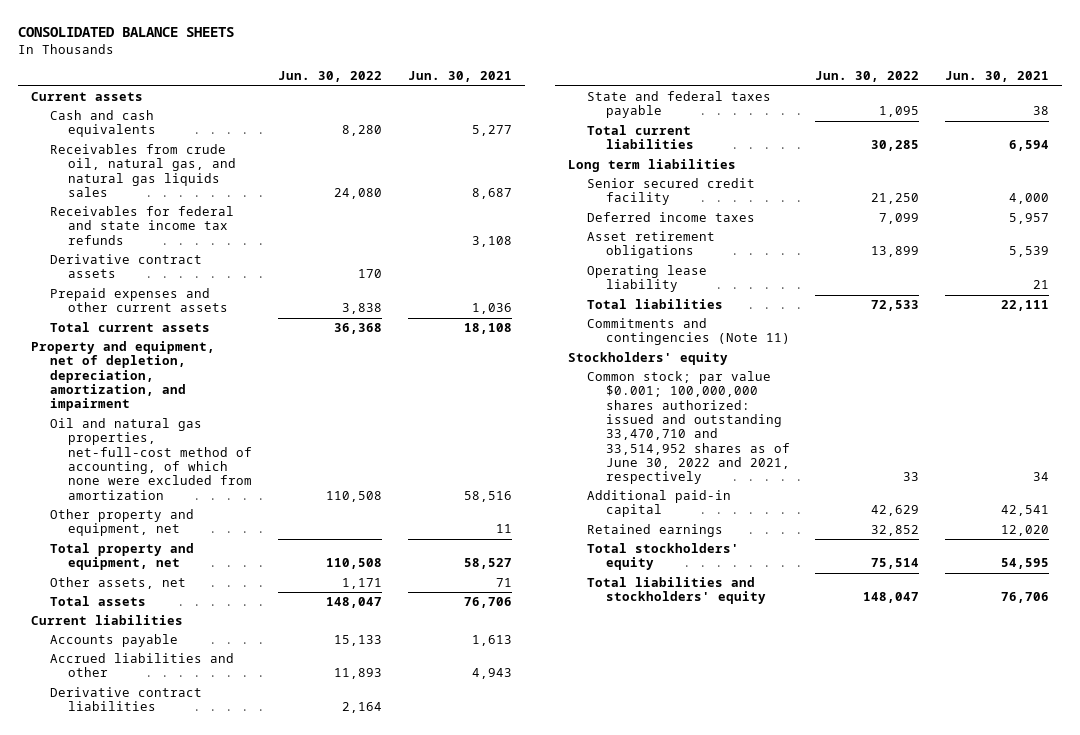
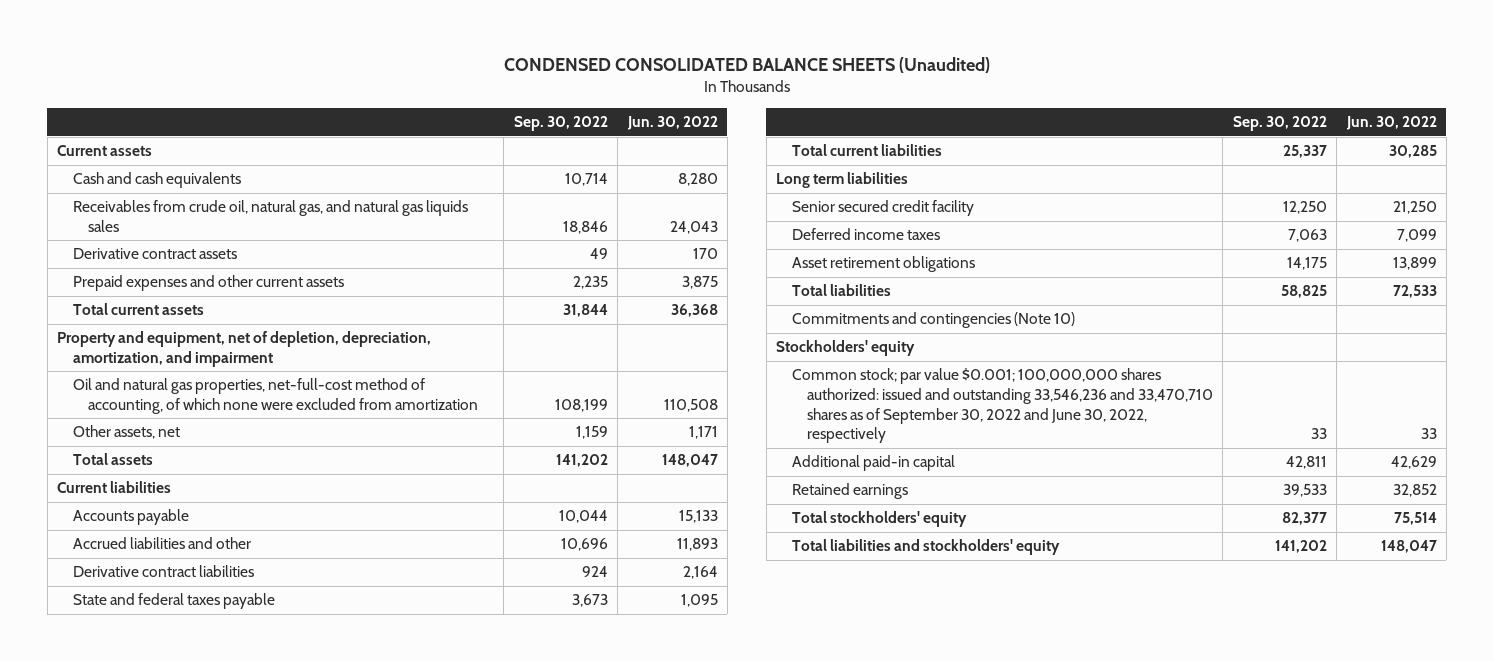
- CONSOLIDATED BALANCE SHEETS
+ CONDENSED CONSOLIDATED BALANCE SHEETS (Unaudited)
- | Jun. 30, 2022 | Jun. 30, 2021
+ | Sep. 30, 2022 | Jun. 30, 2022
- Receivables from crude oil, natural gas, and natural gas liquids sales | 24,080 | 8,687
- Receivables for federal and state income tax refunds | | 3,108
+ Receivables from crude oil, natural gas, and natural gas liquids sales | 18,846 | 24,043
- Prepaid expenses and other current assets | 3,838 | 1,036
+ Prepaid expenses and other current assets | 2,235 | 3,875
- Other property and equipment, net | | 11
- Total property and equipment, net | 110,508 | 58,527
- Operating lease liability | | 21
- Commitments and contingencies (Note 11)
+ Commitments and contingencies (Note 10)
- Common stock; par value $0.001; 100,000,000 shares authorized: issued and outstanding 33,470,710 and 33,514,952 shares as of June 30, 2022 and 2021, respectively | 33 | 34
+ Common stock; par value $0.001; 100,000,000 shares authorized: issued and outstanding 33,546,236 and 33,470,710 shares as of September 30, 2022 and June 30, 2022, respectively | 33 | 33

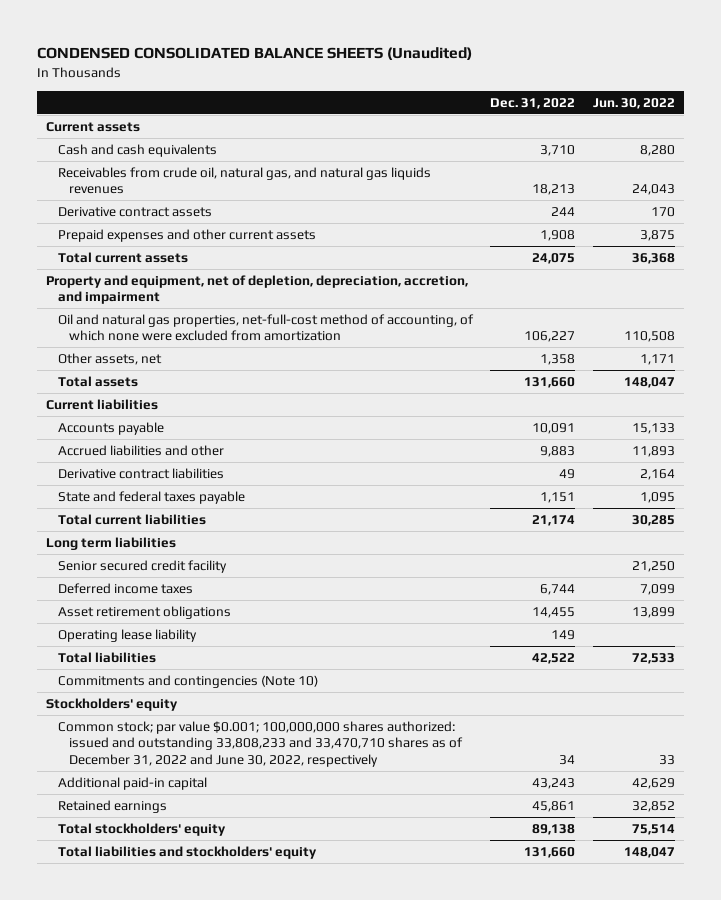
- | Sep. 30, 2022 | Jun. 30, 2022
+ | Dec. 31, 2022 | Jun. 30, 2022
- Receivables from crude oil, natural gas, and natural gas liquids sales | 18,846 | 24,043
+ Receivables from crude oil, natural gas, and natural gas liquids revenues | 18,213 | 24,043
- Property and equipment, net of depletion, depreciation, amortization, and impairment
+ Property and equipment, net of depletion, depreciation, accretion, and impairment
+ Operating lease liability | 149 |
- Common stock; par value $0.001; 100,000,000 shares authorized: issued and outstanding 33,546,236 and 33,470,710 shares as of September 30, 2022 and June 30, 2022, respectively | 33 | 33
+ Common stock; par value $0.001; 100,000,000 shares authorized: issued and outstanding 33,808,233 and 33,470,710 shares as of December 31, 2022 and June 30, 2022, respectively | 34 | 33

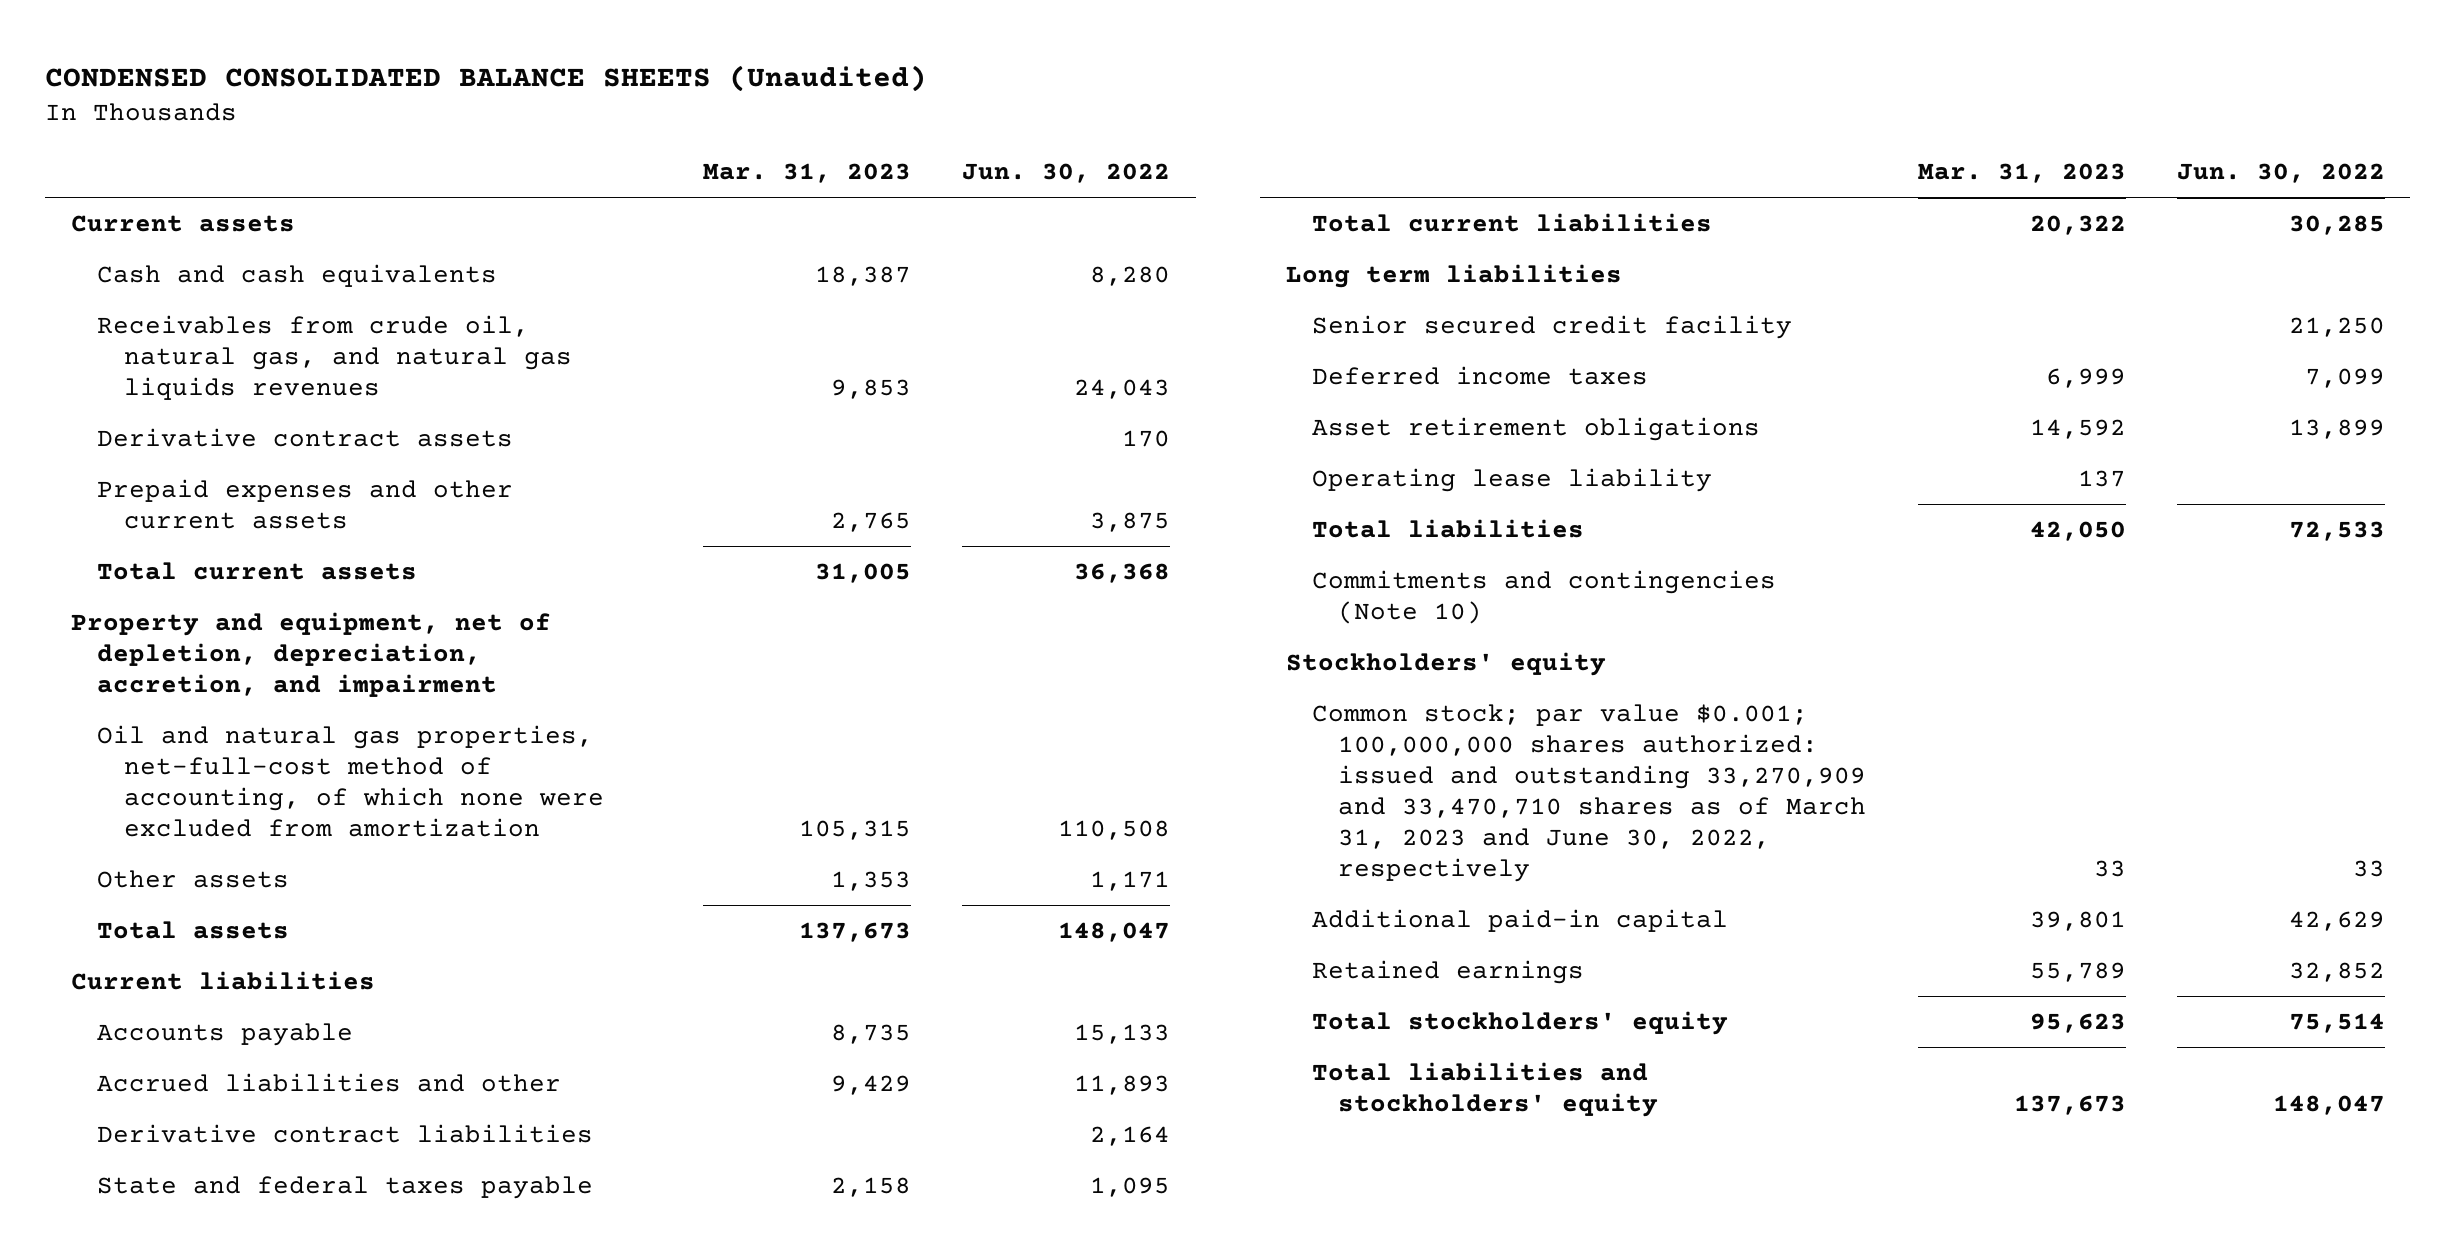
- | Dec. 31, 2022 | Jun. 30, 2022
+ | Mar. 31, 2023 | Jun. 30, 2022
- Other assets, net | 1,358 | 1,171
+ Other assets | 1,353 | 1,171
- Common stock; par value $0.001; 100,000,000 shares authorized: issued and outstanding 33,808,233 and 33,470,710 shares as of December 31, 2022 and June 30, 2022, respectively | 34 | 33
+ Common stock; par value $0.001; 100,000,000 shares authorized: issued and outstanding 33,270,909 and 33,470,710 shares as of March 31, 2023 and June 30, 2022, respectively | 33 | 33

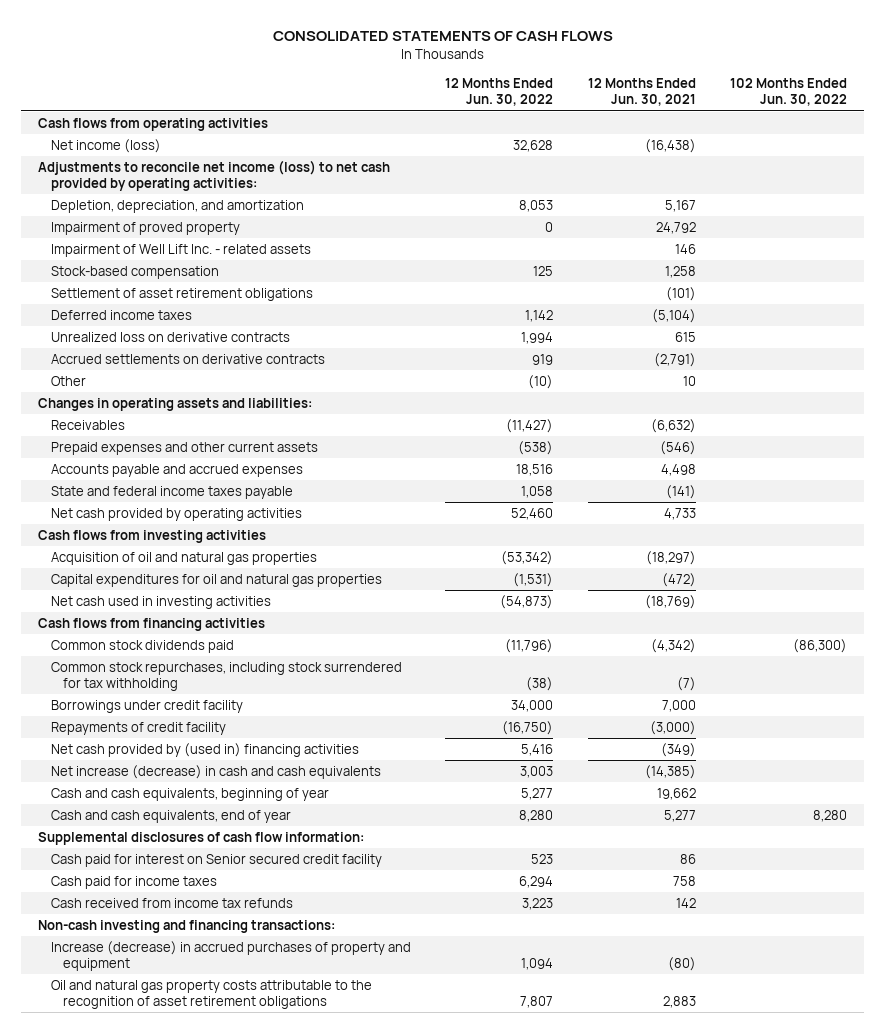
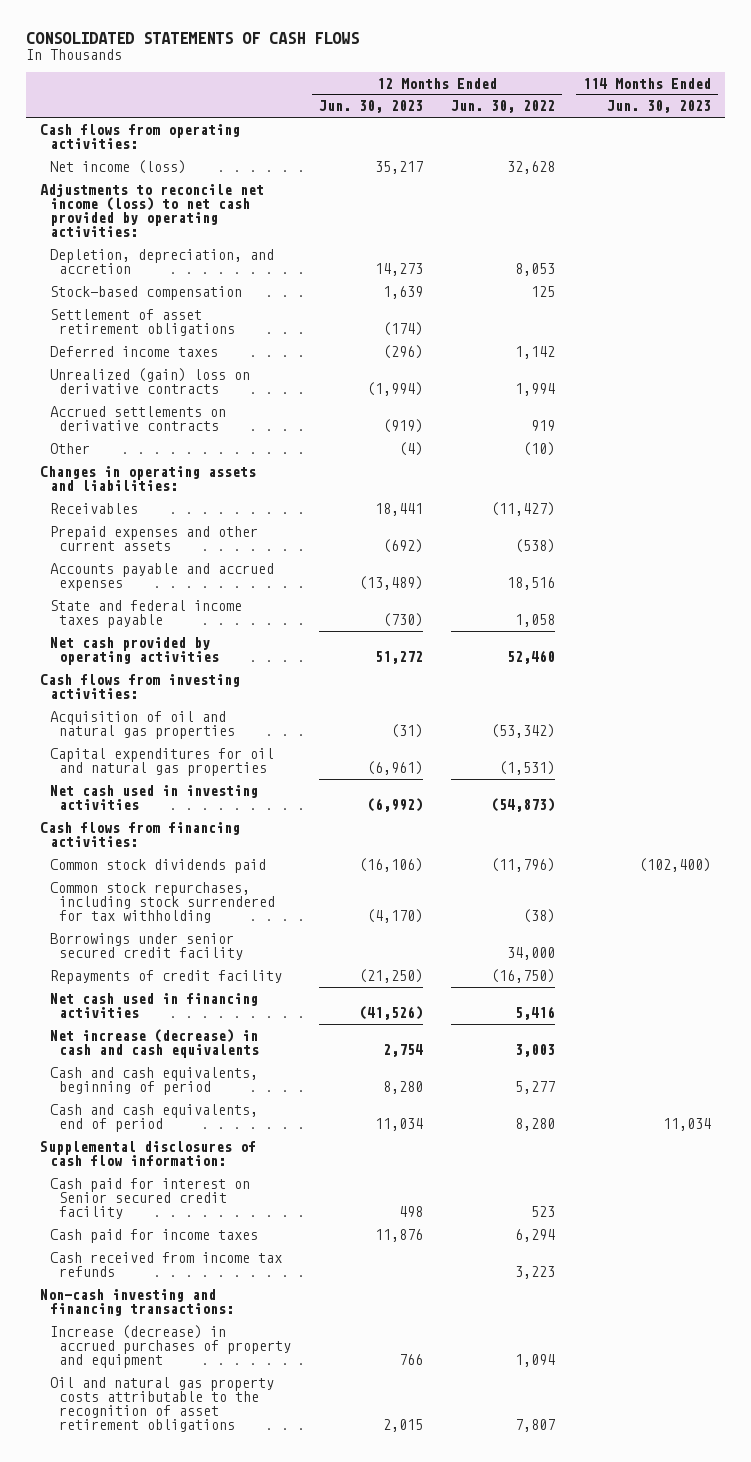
- | 12 Months Ended Jun. 30, 2022 | 12 Months Ended Jun. 30, 2021 | 102 Months Ended Jun. 30, 2022
+ | 12 Months Ended Jun. 30, 2023 | 12 Months Ended Jun. 30, 2022 | 114 Months Ended Jun. 30, 2023
- Cash flows from operating activities
+ Cash flows from operating activities:
- Depletion, depreciation, and amortization | 8,053 | 5,167 |
- Impairment of proved property | 0 | 24,792 |
- Impairment of Well Lift Inc. - related assets | | 146 |
+ Depletion, depreciation, and accretion | 14,273 | 8,053 |
- Unrealized loss on derivative contracts | 1,994 | 615 |
+ Unrealized (gain) loss on derivative contracts | (1,994) | 1,994 |
- Cash flows from investing activities
+ Cash flows from investing activities:
- Cash flows from financing activities
+ Cash flows from financing activities:
- Borrowings under credit facility | 34,000 | 7,000 |
+ Borrowings under senior secured credit facility | | 34,000 |
- Net cash provided by (used in) financing activities | 5,416 | (349) |
+ Net cash used in financing activities | (41,526) | 5,416 |
- Cash and cash equivalents, beginning of year | 5,277 | 19,662 |
- Cash and cash equivalents, end of year | 8,280 | 5,277 | 8,280
+ Cash and cash equivalents, beginning of period | 8,280 | 5,277 |
+ Cash and cash equivalents, end of period | 11,034 | 8,280 | 11,034

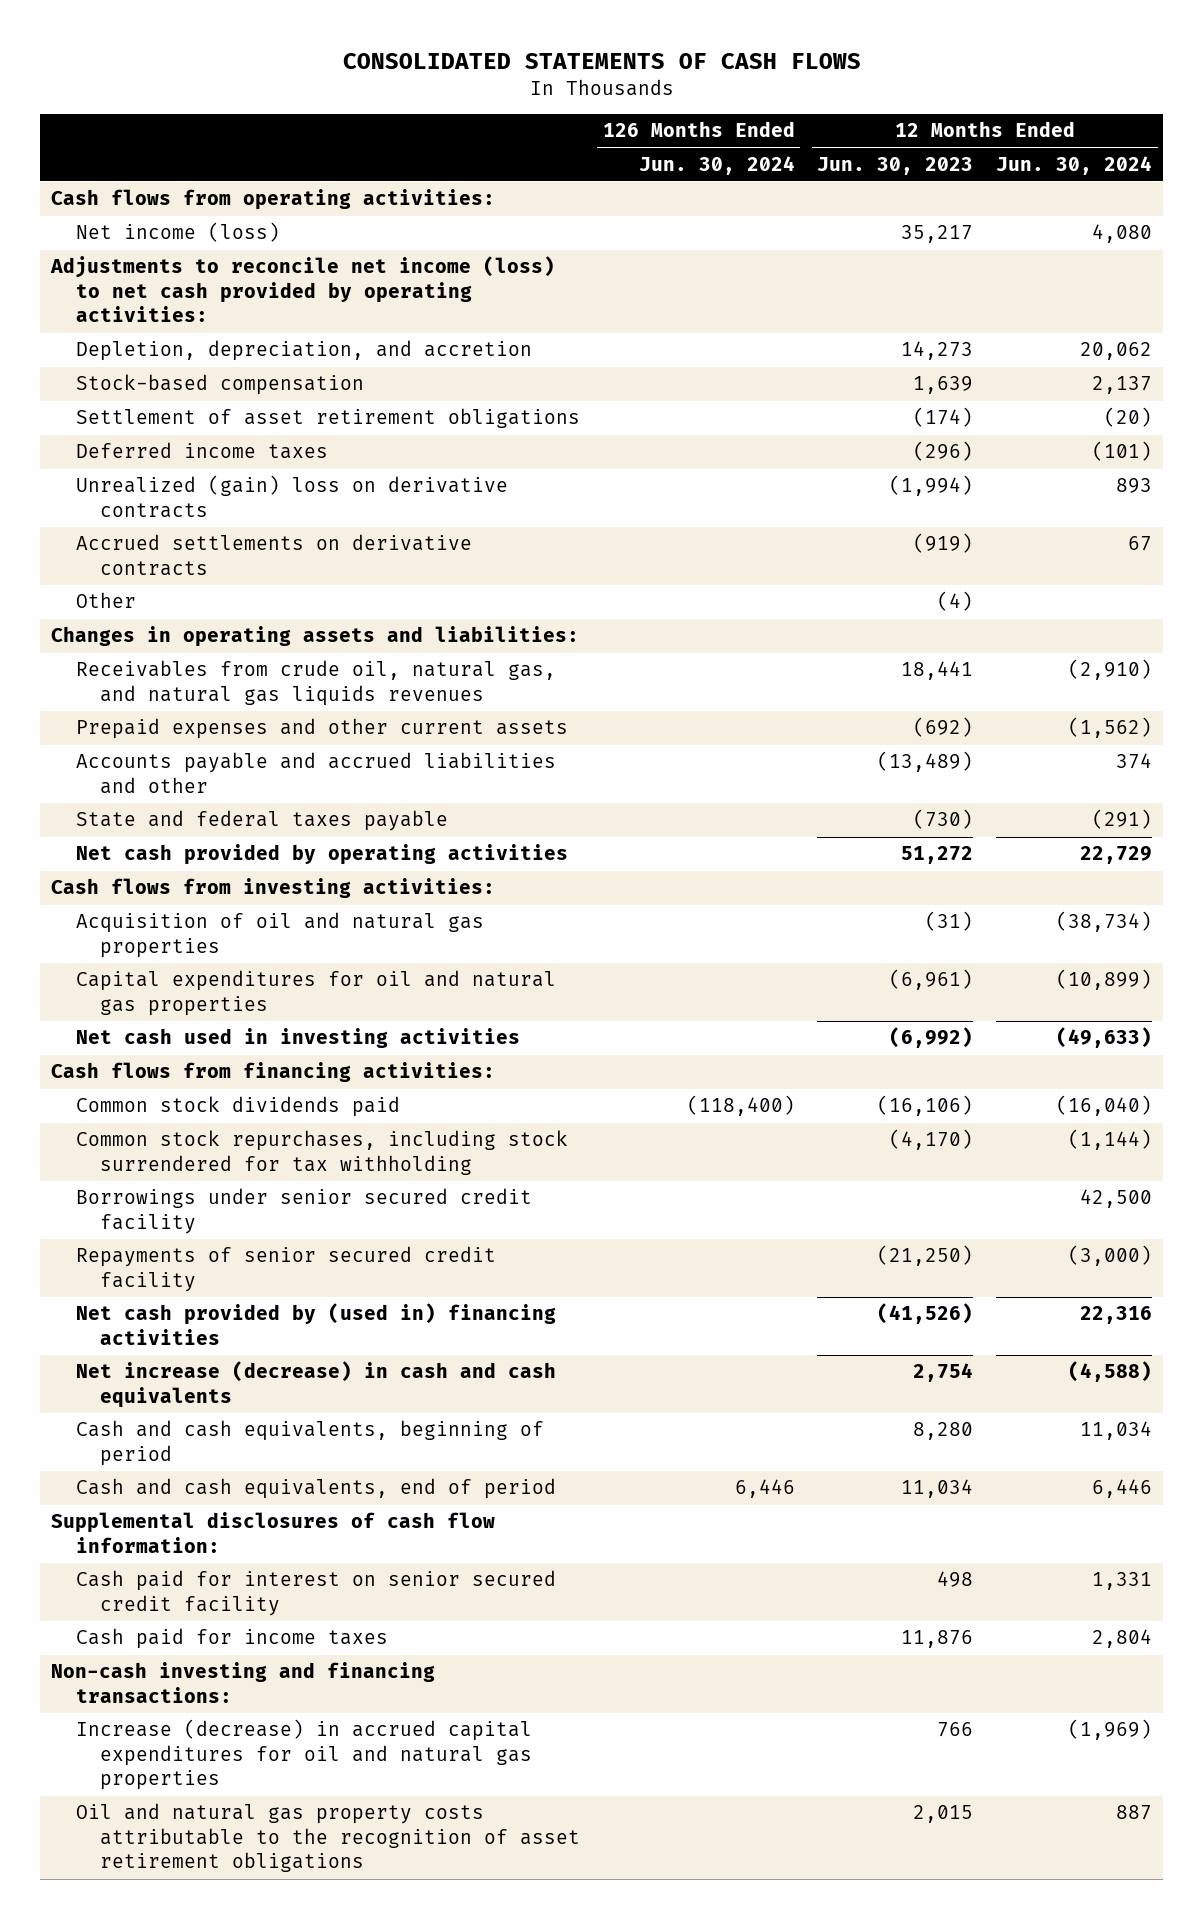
- | 12 Months Ended Jun. 30, 2023 | 12 Months Ended Jun. 30, 2022 | 114 Months Ended Jun. 30, 2023
+ | 126 Months Ended Jun. 30, 2024 | 12 Months Ended Jun. 30, 2023 | 12 Months Ended Jun. 30, 2024
- Receivables | 18,441 | (11,427) |
+ Receivables from crude oil, natural gas, and natural gas liquids revenues | | 18,441 | (2,910)
- Accounts payable and accrued expenses | (13,489) | 18,516 |
- State and federal income taxes payable | (730) | 1,058 |
+ Accounts payable and accrued liabilities and other | | (13,489) | 374
+ State and federal taxes payable | | (730) | (291)
- Repayments of credit facility | (21,250) | (16,750) |
- Net cash used in financing activities | (41,526) | 5,416 |
+ Repayments of senior secured credit facility | | (21,250) | (3,000)
+ Net cash provided by (used in) financing activities | | (41,526) | 22,316
- Cash paid for interest on Senior secured credit facility | 498 | 523 |
+ Cash paid for interest on senior secured credit facility | | 498 | 1,331
- Cash received from income tax refunds | | 3,223 |
- Increase (decrease) in accrued purchases of property and equipment | 766 | 1,094 |
+ Increase (decrease) in accrued capital expenditures for oil and natural gas properties | | 766 | (1,969)

